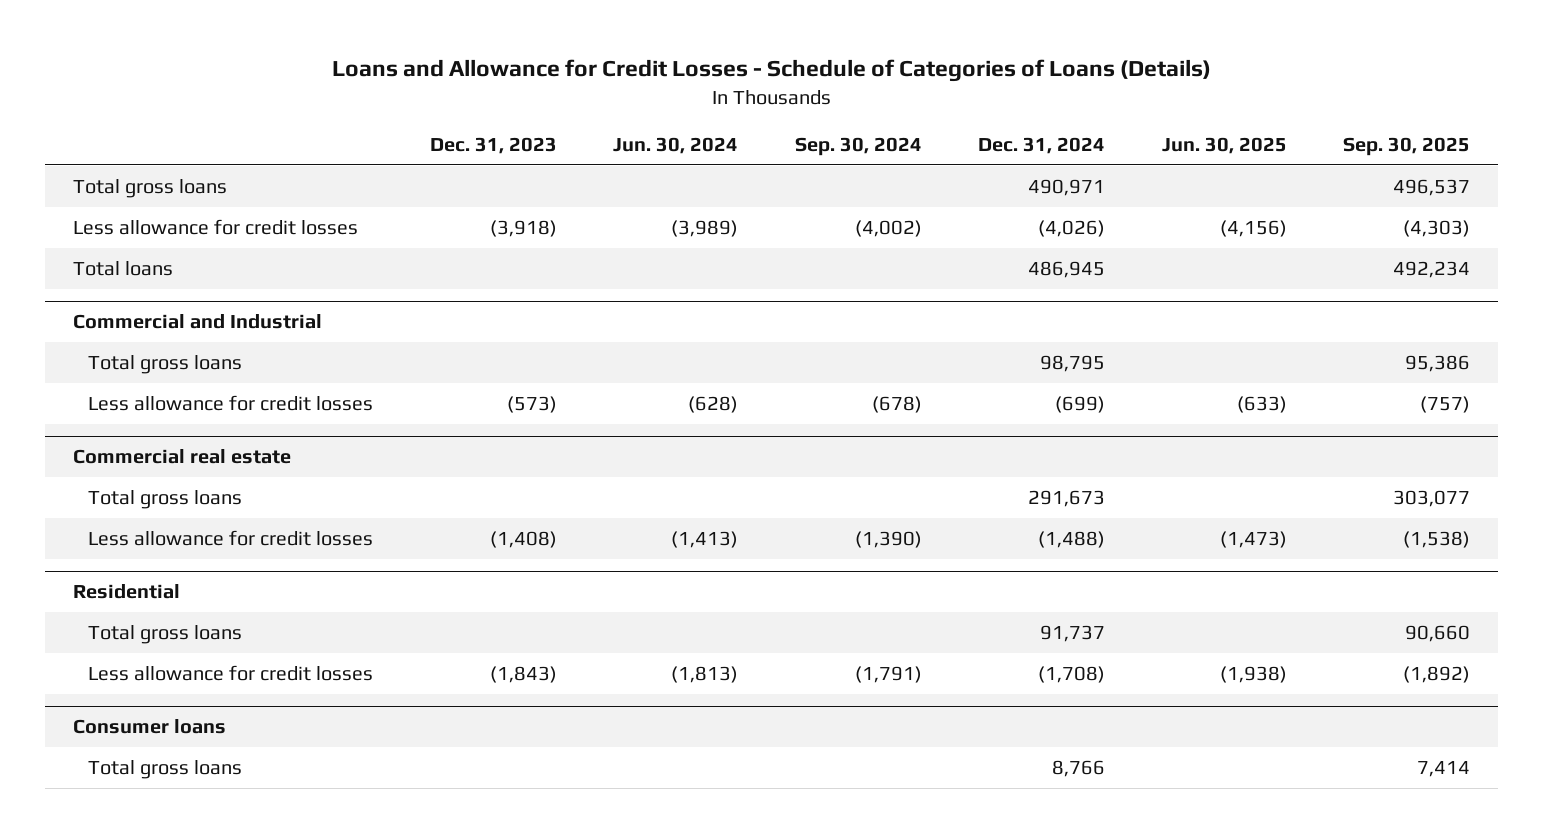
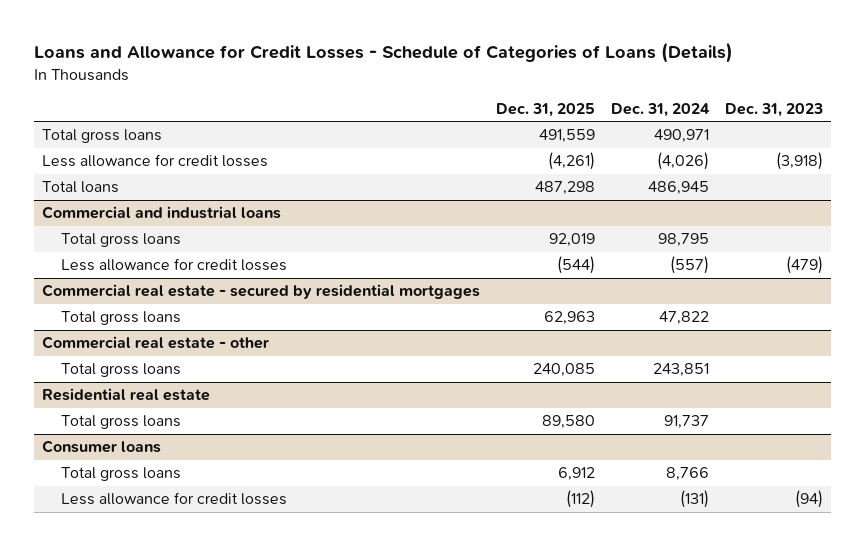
- | Dec. 31, 2023 | Jun. 30, 2024 | Sep. 30, 2024 | Dec. 31, 2024 | Jun. 30, 2025 | Sep. 30, 2025
+ | Dec. 31, 2025 | Dec. 31, 2024 | Dec. 31, 2023
- Commercial and Industrial
+ Commercial and industrial loans
- Less allowance for credit losses | (573) | (628) | (678) | (699) | (633) | (757)
- Commercial real estate
- Total gross loans | | | | 291,673 | | 303,077
- Less allowance for credit losses | (1,408) | (1,413) | (1,390) | (1,488) | (1,473) | (1,538)
- Residential
+ Less allowance for credit losses | (544) | (557) | (479)
+ Commercial real estate - secured by residential mortgages
+ Total gross loans | 62,963 | 47,822 |
+ Commercial real estate - other
+ Total gross loans | 240,085 | 243,851 |
+ Residential real estate
- Less allowance for credit losses | (1,843) | (1,813) | (1,791) | (1,708) | (1,938) | (1,892)
@ Consumer loans
+ Less allowance for credit losses | (112) | (131) | (94)

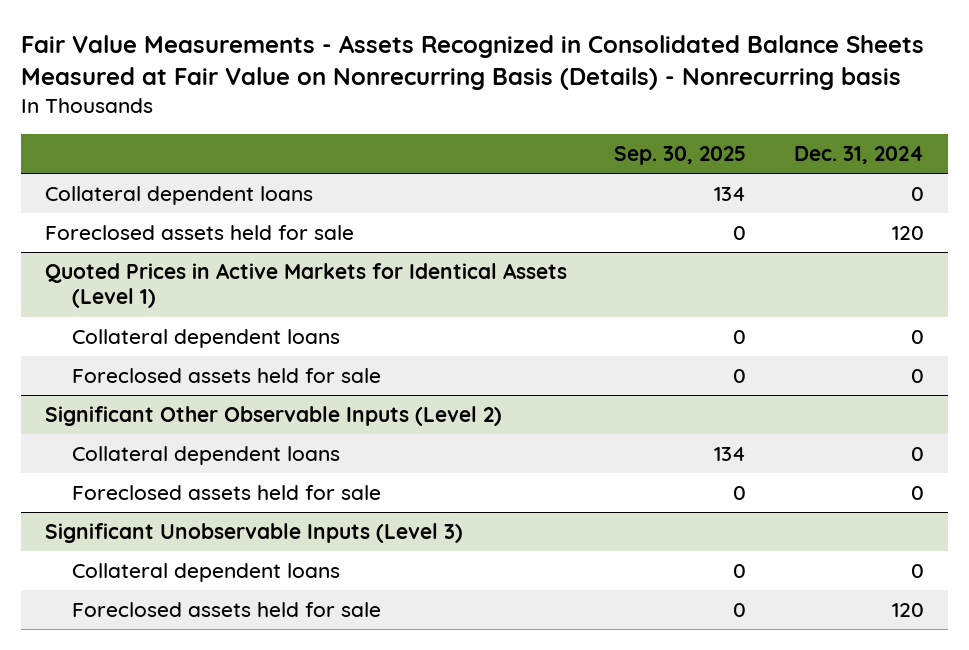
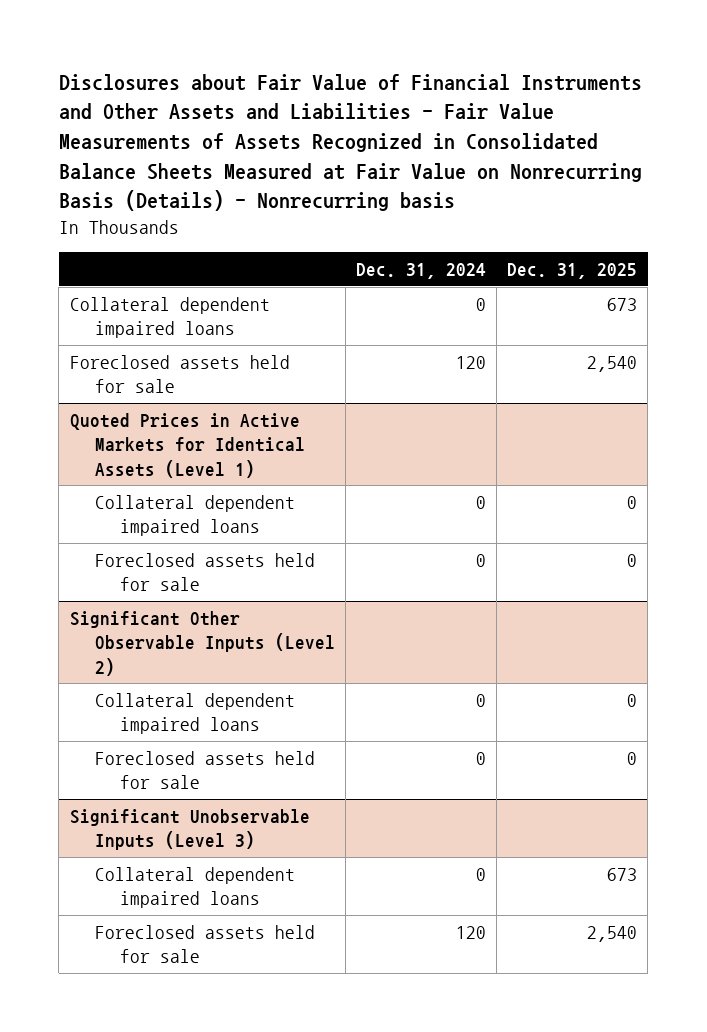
- Fair Value Measurements - Assets Recognized in Consolidated Balance Sheets Measured at Fair Value on Nonrecurring Basis (Details) - Nonrecurring basis
+ Disclosures about Fair Value of Financial Instruments and Other Assets and Liabilities - Fair Value Measurements of Assets Recognized in Consolidated Balance Sheets Measured at Fair Value on Nonrecurring Basis (Details) - Nonrecurring basis
- | Sep. 30, 2025 | Dec. 31, 2024
+ | Dec. 31, 2024 | Dec. 31, 2025
- Collateral dependent loans | 134 | 0
+ Collateral dependent impaired loans | 0 | 673
@ Quoted Prices in Active Markets for Identical Assets (Level 1)
- Collateral dependent loans | 0 | 0
+ Collateral dependent impaired loans | 0 | 0
@ Significant Other Observable Inputs (Level 2)
- Collateral dependent loans | 134 | 0
+ Collateral dependent impaired loans | 0 | 0
@ Significant Unobservable Inputs (Level 3)
- Collateral dependent loans | 0 | 0
+ Collateral dependent impaired loans | 0 | 673

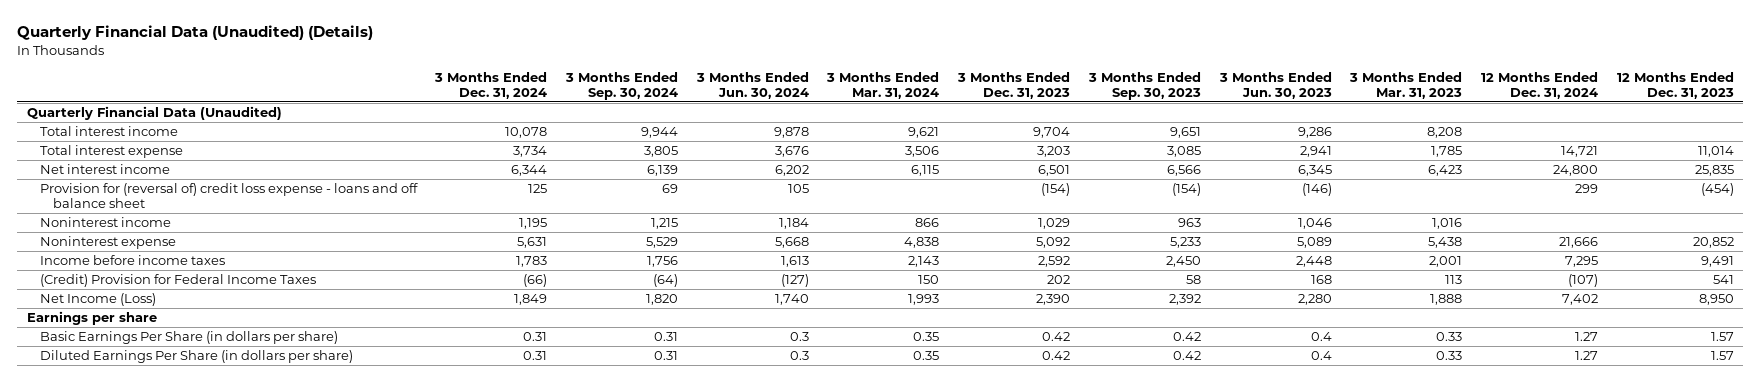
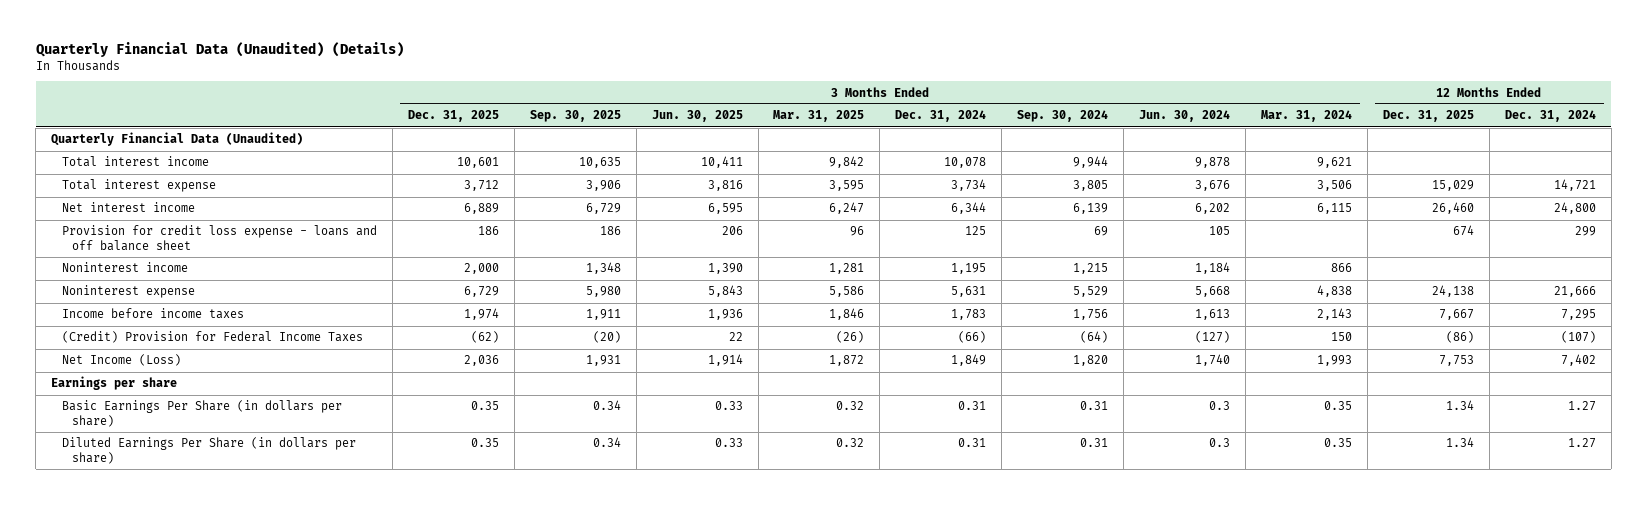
- | 3 Months Ended Dec. 31, 2024 | 3 Months Ended Sep. 30, 2024 | 3 Months Ended Jun. 30, 2024 | 3 Months Ended Mar. 31, 2024 | 3 Months Ended Dec. 31, 2023 | 3 Months Ended Sep. 30, 2023 | 3 Months Ended Jun. 30, 2023 | 3 Months Ended Mar. 31, 2023 | 12 Months Ended Dec. 31, 2024 | 12 Months Ended Dec. 31, 2023
+ | 3 Months Ended Dec. 31, 2025 | 3 Months Ended Sep. 30, 2025 | 3 Months Ended Jun. 30, 2025 | 3 Months Ended Mar. 31, 2025 | 3 Months Ended Dec. 31, 2024 | 3 Months Ended Sep. 30, 2024 | 3 Months Ended Jun. 30, 2024 | 3 Months Ended Mar. 31, 2024 | 12 Months Ended Dec. 31, 2025 | 12 Months Ended Dec. 31, 2024
- Provision for (reversal of) credit loss expense - loans and off balance sheet | 125 | 69 | 105 | | (154) | (154) | (146) | | 299 | (454)
+ Provision for credit loss expense - loans and off balance sheet | 186 | 186 | 206 | 96 | 125 | 69 | 105 | | 674 | 299

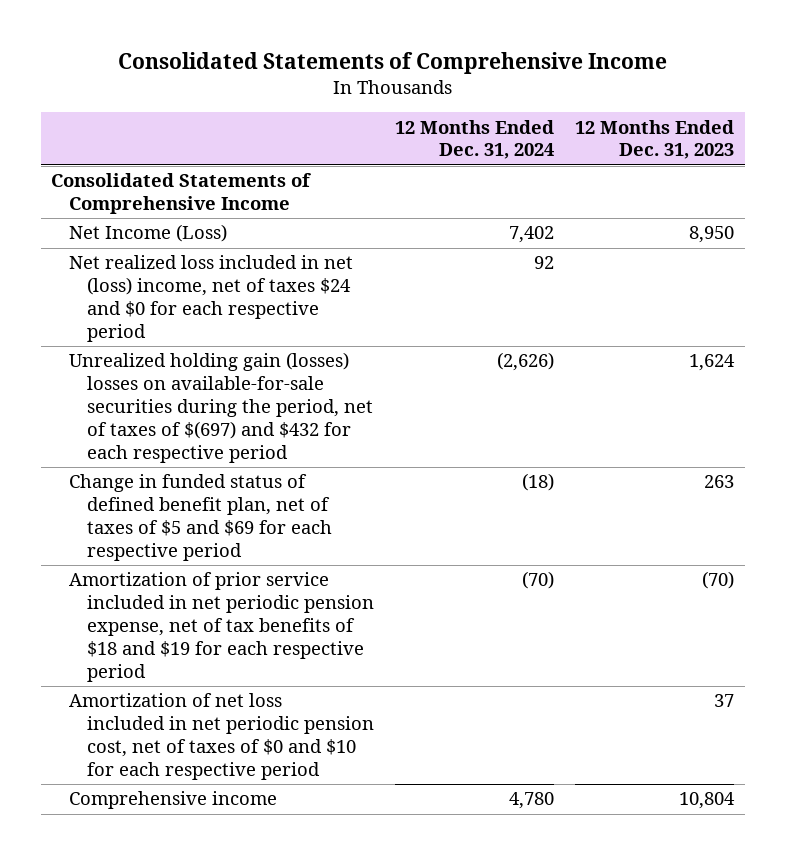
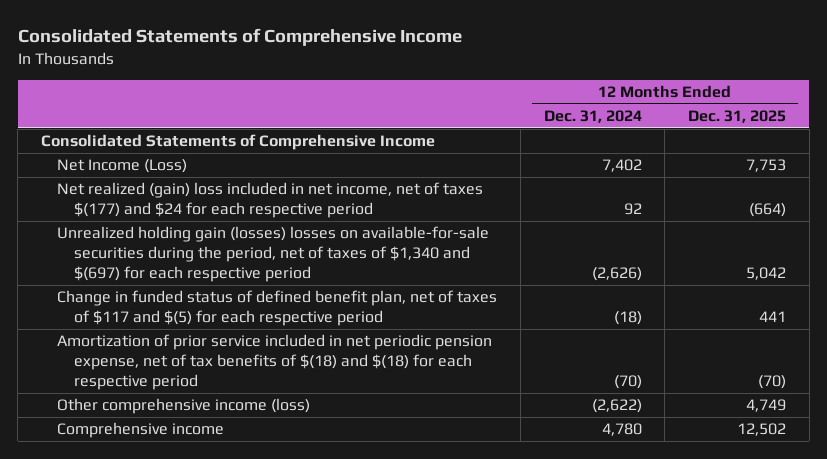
- | 12 Months Ended Dec. 31, 2024 | 12 Months Ended Dec. 31, 2023
+ | 12 Months Ended Dec. 31, 2024 | 12 Months Ended Dec. 31, 2025
- Net realized loss included in net (loss) income, net of taxes $24 and $0 for each respective period | 92 |
- Unrealized holding gain (losses) losses on available-for-sale securities during the period, net of taxes of $(697) and $432 for each respective period | (2,626) | 1,624
- Change in funded status of defined benefit plan, net of taxes of $5 and $69 for each respective period | (18) | 263
- Amortization of prior service included in net periodic pension expense, net of tax benefits of $18 and $19 for each respective period | (70) | (70)
- Amortization of net loss included in net periodic pension cost, net of taxes of $0 and $10 for each respective period | | 37
+ Net realized (gain) loss included in net income, net of taxes $(177) and $24 for each respective period | 92 | (664)
+ Unrealized holding gain (losses) losses on available-for-sale securities during the period, net of taxes of $1,340 and $(697) for each respective period | (2,626) | 5,042
+ Change in funded status of defined benefit plan, net of taxes of $117 and $(5) for each respective period | (18) | 441
+ Amortization of prior service included in net periodic pension expense, net of tax benefits of $(18) and $(18) for each respective period | (70) | (70)
+ Other comprehensive income (loss) | (2,622) | 4,749

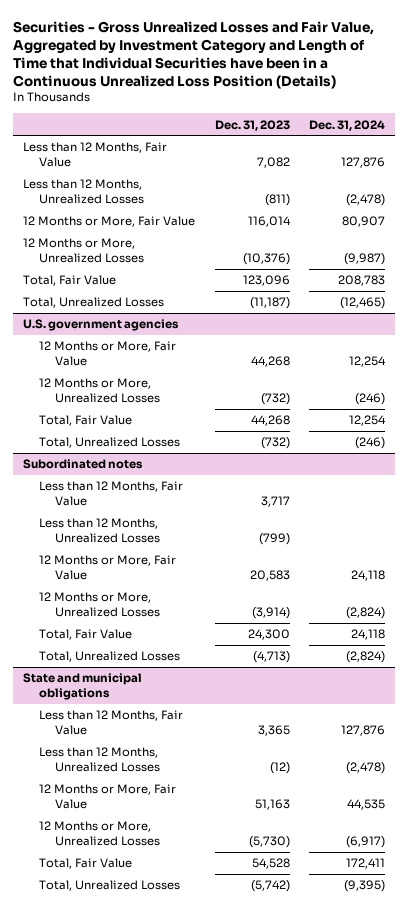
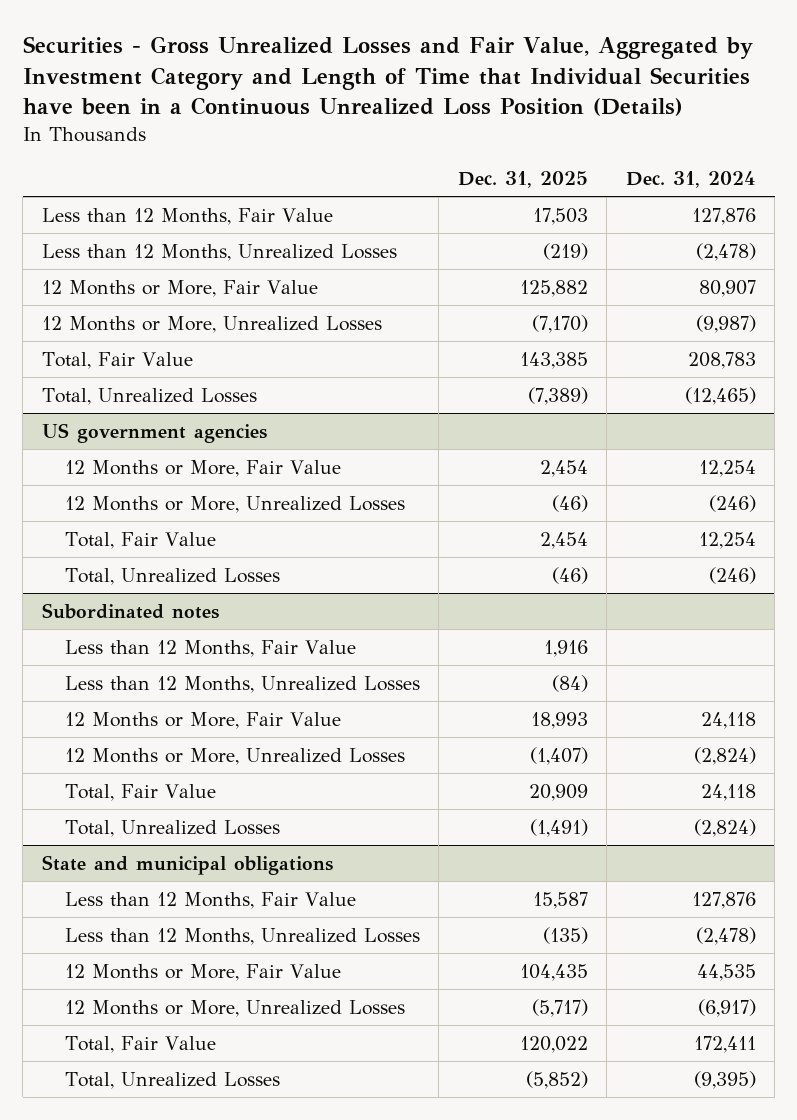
- | Dec. 31, 2023 | Dec. 31, 2024
+ | Dec. 31, 2025 | Dec. 31, 2024
- U.S. government agencies
+ US government agencies

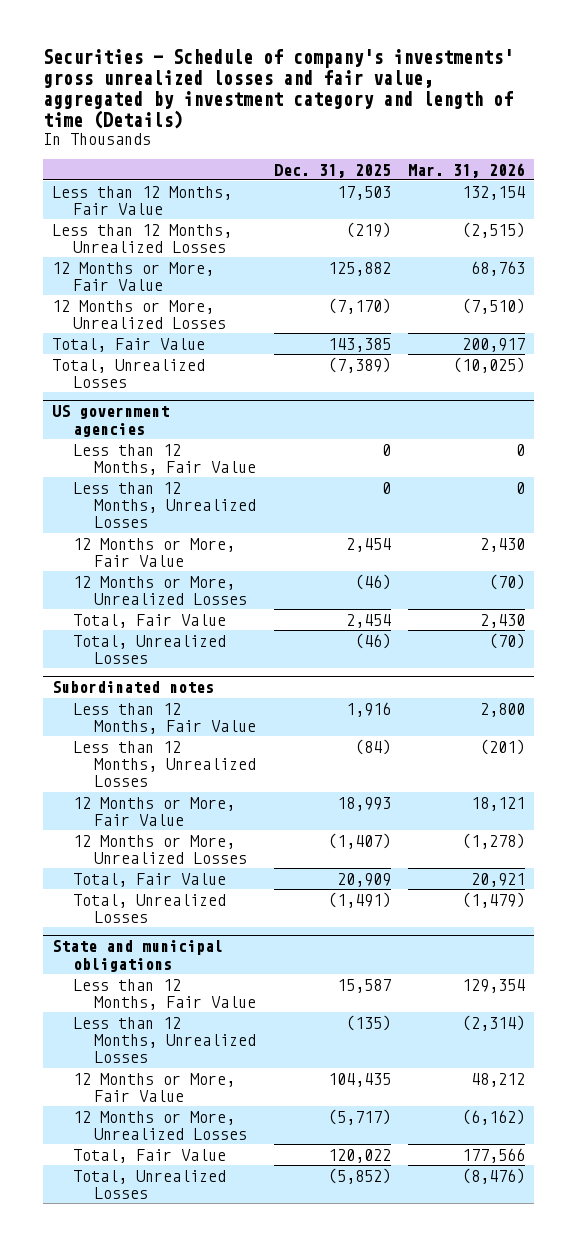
- Securities - Gross Unrealized Losses and Fair Value, Aggregated by Investment Category and Length of Time that Individual Securities have been in a Continuous Unrealized Loss Position (Details)
+ Securities - Schedule of company's investments' gross unrealized losses and fair value, aggregated by investment category and length of time (Details)
- | Dec. 31, 2025 | Dec. 31, 2024
+ | Dec. 31, 2025 | Mar. 31, 2026
@ US government agencies
+ Less than 12 Months, Fair Value | 0 | 0
+ Less than 12 Months, Unrealized Losses | 0 | 0

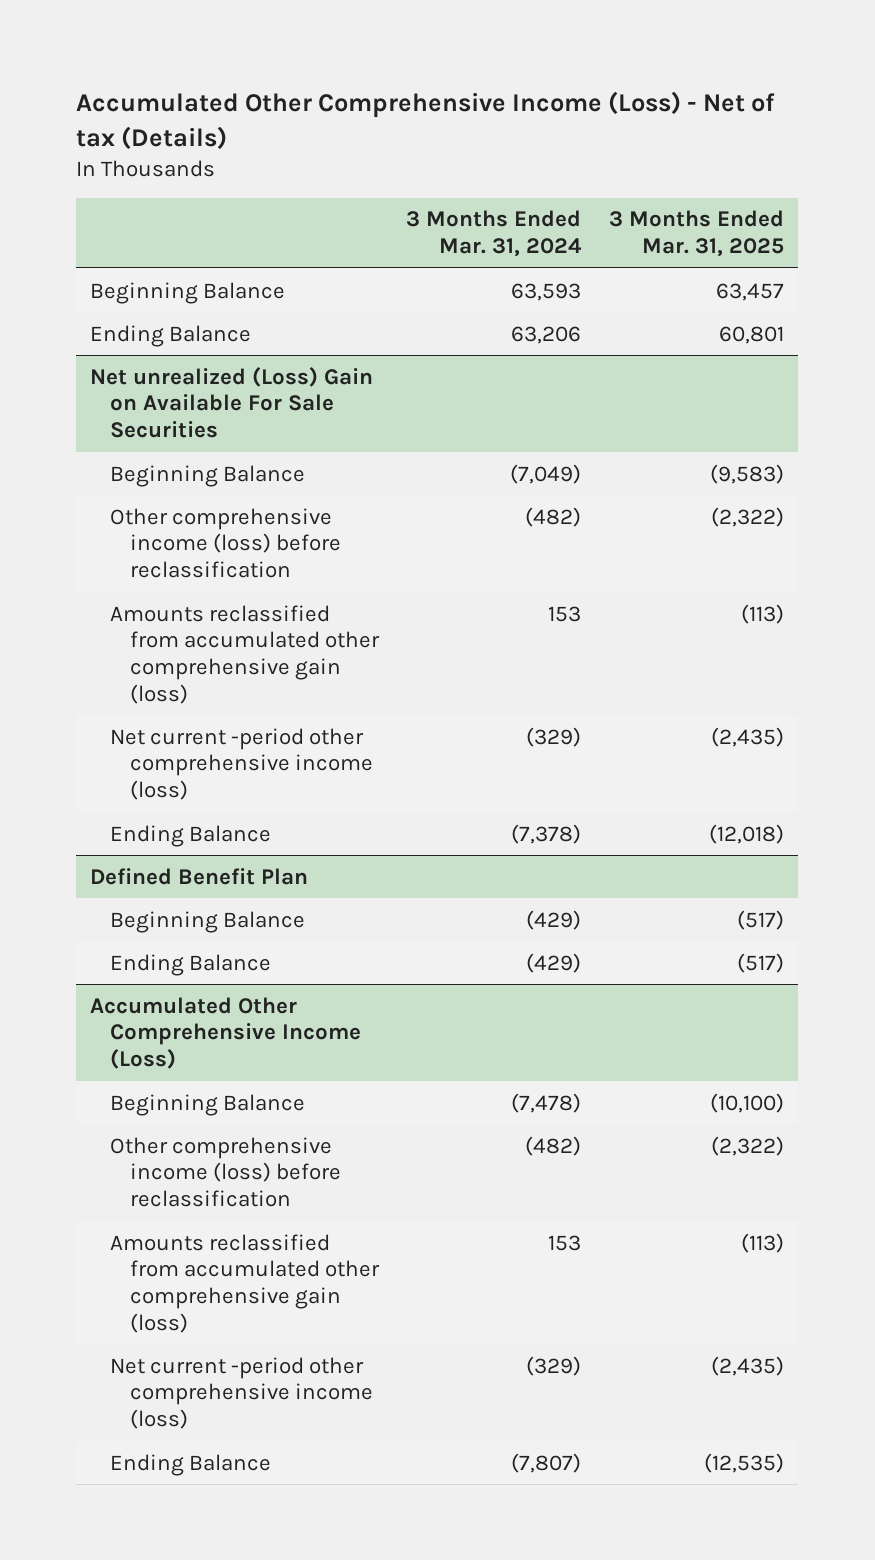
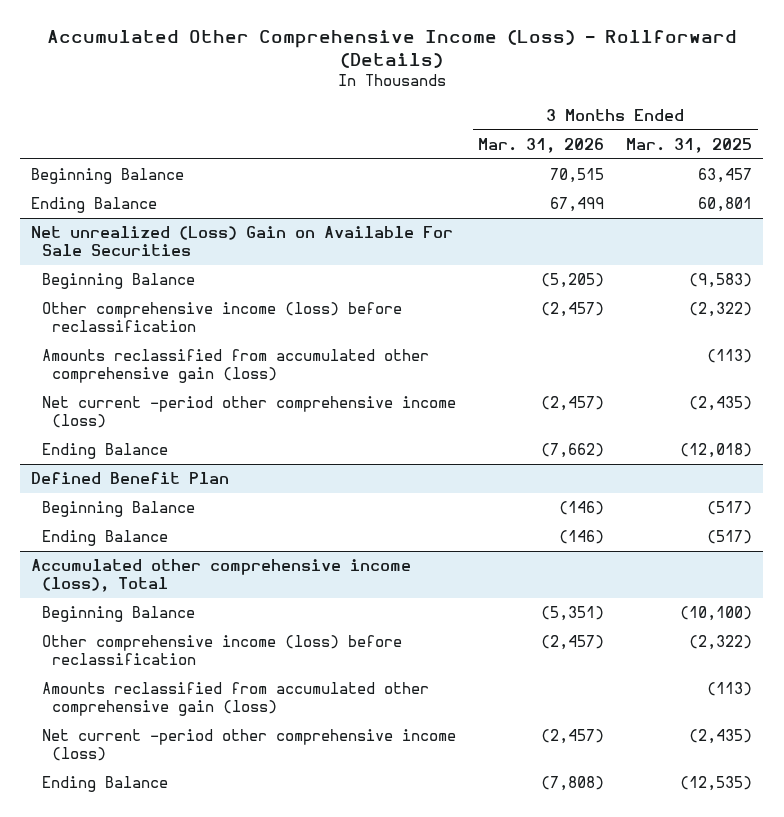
- Accumulated Other Comprehensive Income (Loss) - Net of tax (Details)
+ Accumulated Other Comprehensive Income (Loss) - Rollforward (Details)
- | 3 Months Ended Mar. 31, 2024 | 3 Months Ended Mar. 31, 2025
+ | 3 Months Ended Mar. 31, 2026 | 3 Months Ended Mar. 31, 2025
- Accumulated Other Comprehensive Income (Loss)
+ Accumulated other comprehensive income (loss), Total

